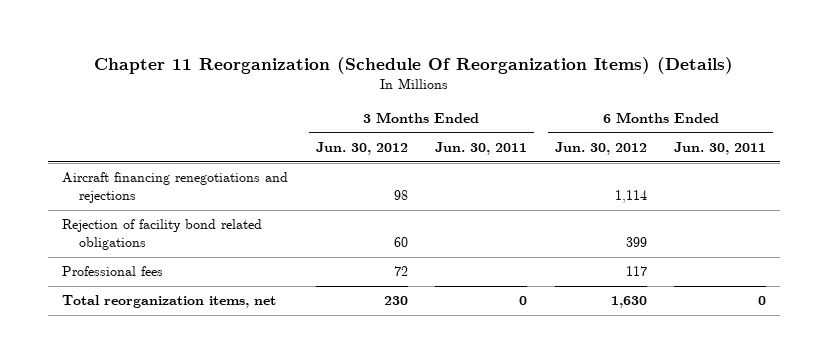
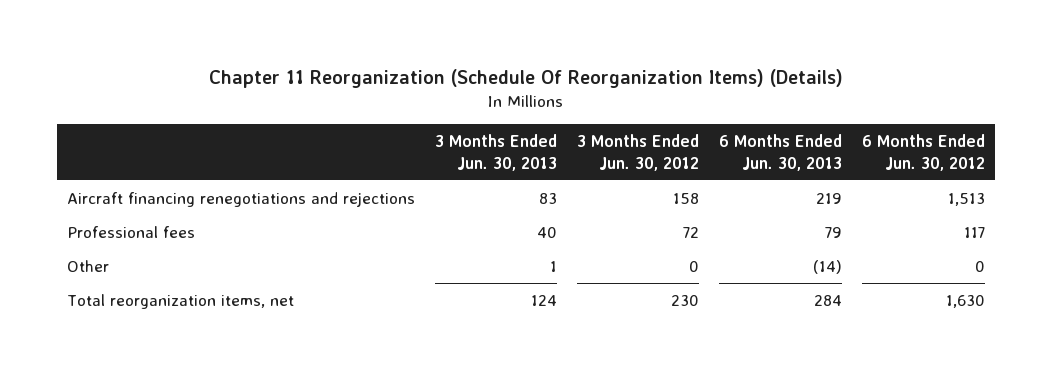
- | 3 Months Ended Jun. 30, 2012 | 3 Months Ended Jun. 30, 2011 | 6 Months Ended Jun. 30, 2012 | 6 Months Ended Jun. 30, 2011
+ | 3 Months Ended Jun. 30, 2013 | 3 Months Ended Jun. 30, 2012 | 6 Months Ended Jun. 30, 2013 | 6 Months Ended Jun. 30, 2012
- Aircraft financing renegotiations and rejections | 98 | | 1,114 |
- Rejection of facility bond related obligations | 60 | | 399 |
+ Aircraft financing renegotiations and rejections | 83 | 158 | 219 | 1,513
+ Other | 1 | 0 | (14) | 0

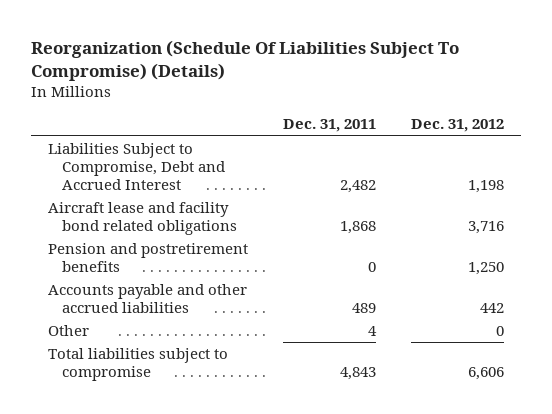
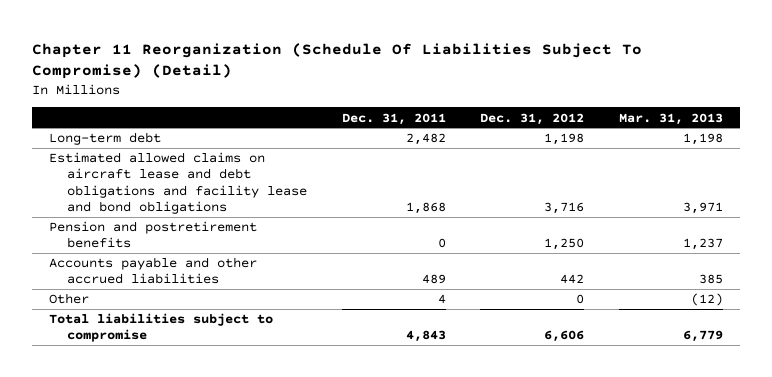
- Reorganization (Schedule Of Liabilities Subject To Compromise) (Details)
+ Chapter 11 Reorganization (Schedule Of Liabilities Subject To Compromise) (Detail)
- | Dec. 31, 2011 | Dec. 31, 2012
+ | Dec. 31, 2011 | Dec. 31, 2012 | Mar. 31, 2013
- Liabilities Subject to Compromise, Debt and Accrued Interest | 2,482 | 1,198
- Aircraft lease and facility bond related obligations | 1,868 | 3,716
+ Long-term debt | 2,482 | 1,198 | 1,198
+ Estimated allowed claims on aircraft lease and debt obligations and facility lease and bond obligations | 1,868 | 3,716 | 3,971

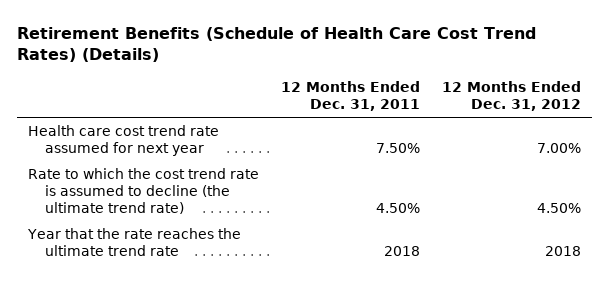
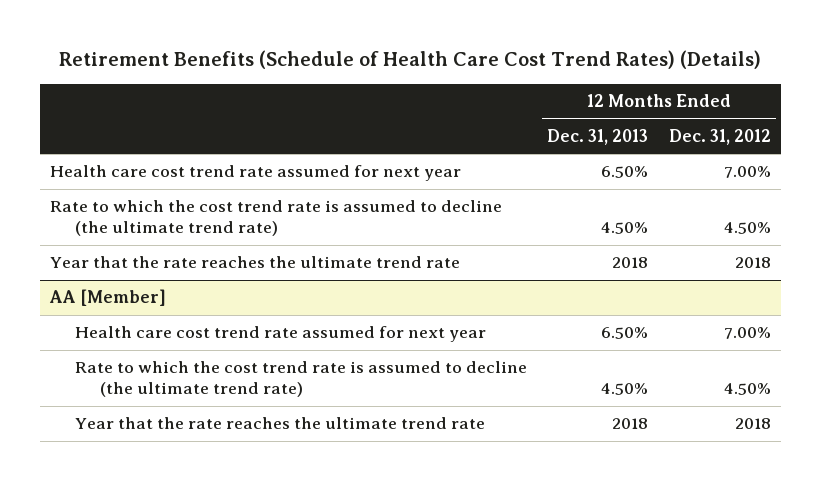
- | 12 Months Ended Dec. 31, 2011 | 12 Months Ended Dec. 31, 2012
+ | 12 Months Ended Dec. 31, 2013 | 12 Months Ended Dec. 31, 2012
+ AA [Member]
+ Health care cost trend rate assumed for next year | 6.50% | 7.00%
+ Rate to which the cost trend rate is assumed to decline (the ultimate trend rate) | 4.50% | 4.50%
+ Year that the rate reaches the ultimate trend rate | 2018 | 2018

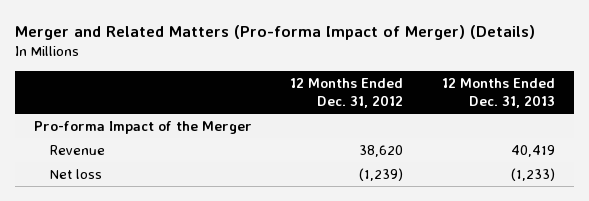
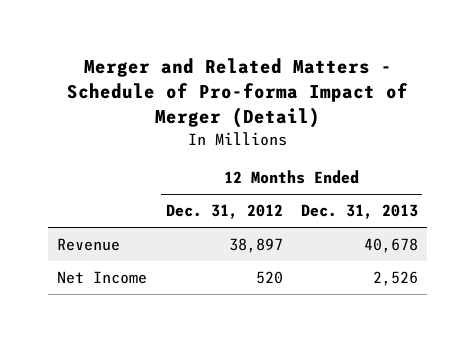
- Merger and Related Matters (Pro-forma Impact of Merger) (Details)
+ Merger and Related Matters - Schedule of Pro-forma Impact of Merger (Detail)
- Pro-forma Impact of the Merger
- Revenue | 38,620 | 40,419
- Net loss | (1,239) | (1,233)
+ Revenue | 38,897 | 40,678
+ Net Income | 520 | 2,526

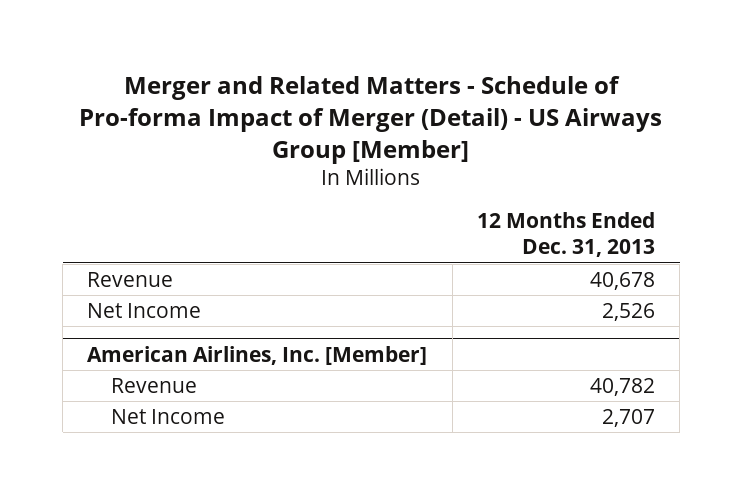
- Merger and Related Matters - Schedule of Pro-forma Impact of Merger (Detail)
+ Merger and Related Matters - Schedule of Pro-forma Impact of Merger (Detail) - US Airways Group [Member]
- | 12 Months Ended Dec. 31, 2012 | 12 Months Ended Dec. 31, 2013
+ | 12 Months Ended Dec. 31, 2013
+ American Airlines, Inc. [Member]
+ Revenue | 40,782
+ Net Income | 2,707

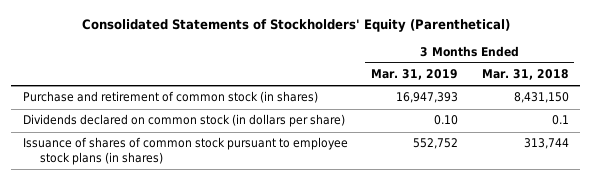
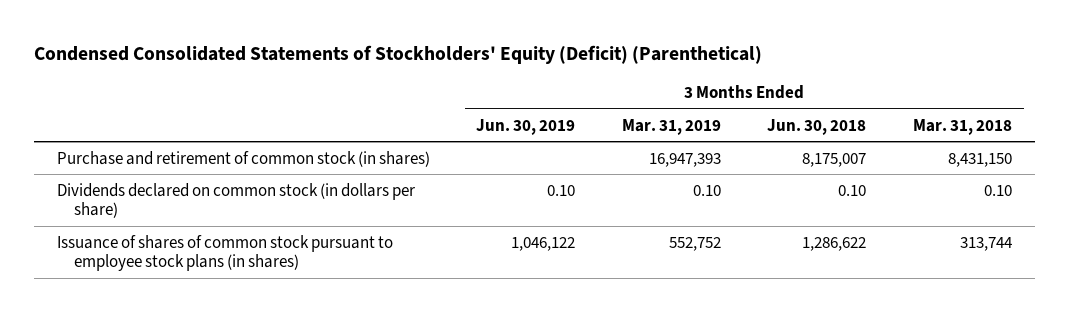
- Consolidated Statements of Stockholders' Equity (Parenthetical)
+ Condensed Consolidated Statements of Stockholders' Equity (Deficit) (Parenthetical)
- | 3 Months Ended Mar. 31, 2019 | 3 Months Ended Mar. 31, 2018
+ | 3 Months Ended Jun. 30, 2019 | 3 Months Ended Mar. 31, 2019 | 3 Months Ended Jun. 30, 2018 | 3 Months Ended Mar. 31, 2018
- Dividends declared on common stock (in dollars per share) | 0.10 | 0.1
+ Dividends declared on common stock (in dollars per share) | 0.10 | 0.10 | 0.10 | 0.10

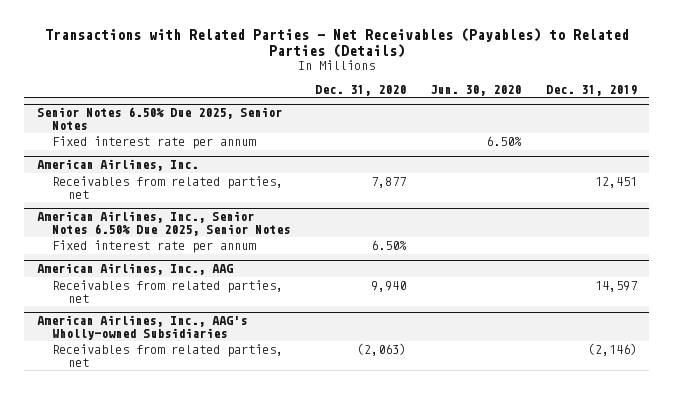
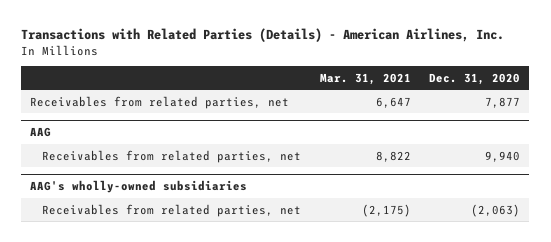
- Transactions with Related Parties - Net Receivables (Payables) to Related Parties (Details)
+ Transactions with Related Parties (Details) - American Airlines, Inc.
- | Dec. 31, 2020 | Jun. 30, 2020 | Dec. 31, 2019
+ | Mar. 31, 2021 | Dec. 31, 2020
- Senior Notes 6.50% Due 2025, Senior Notes
- Fixed interest rate per annum | | 6.50% |
- American Airlines, Inc.
- American Airlines, Inc., Senior Notes 6.50% Due 2025, Senior Notes
- Fixed interest rate per annum | 6.50% | |
- American Airlines, Inc., AAG
+ AAG
- American Airlines, Inc., AAG's Wholly-owned Subsidiaries
+ AAG's wholly-owned subsidiaries

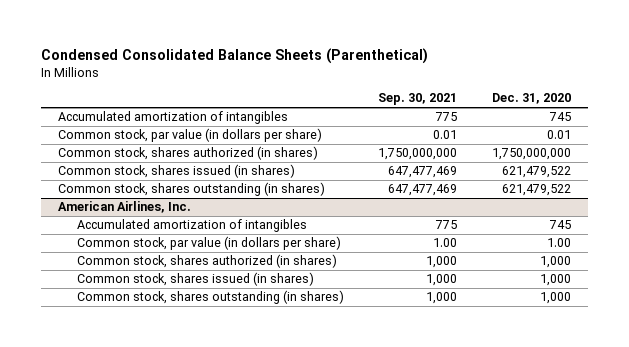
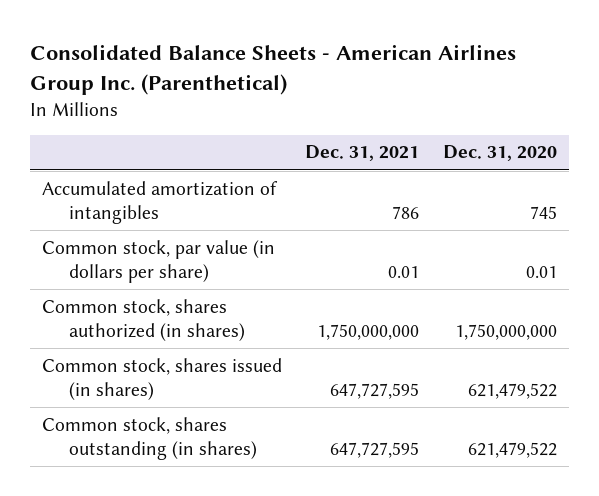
- Condensed Consolidated Balance Sheets (Parenthetical)
+ Consolidated Balance Sheets - American Airlines Group Inc. (Parenthetical)
- | Sep. 30, 2021 | Dec. 31, 2020
+ | Dec. 31, 2021 | Dec. 31, 2020
- American Airlines, Inc.
- Accumulated amortization of intangibles | 775 | 745
- Common stock, par value (in dollars per share) | 1.00 | 1.00
- Common stock, shares authorized (in shares) | 1,000 | 1,000
- Common stock, shares issued (in shares) | 1,000 | 1,000
- Common stock, shares outstanding (in shares) | 1,000 | 1,000

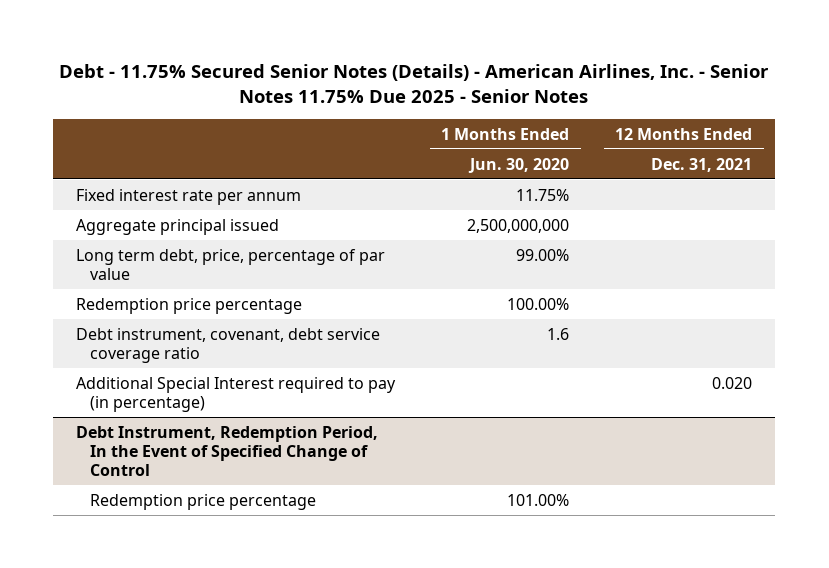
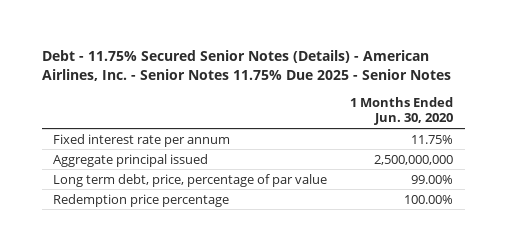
- | 1 Months Ended Jun. 30, 2020 | 12 Months Ended Dec. 31, 2021
+ | 1 Months Ended Jun. 30, 2020
- Debt instrument, covenant, debt service coverage ratio | 1.6 |
- Additional Special Interest required to pay (in percentage) | | 0.020
- Debt Instrument, Redemption Period, In the Event of Specified Change of Control
- Redemption price percentage | 101.00% |

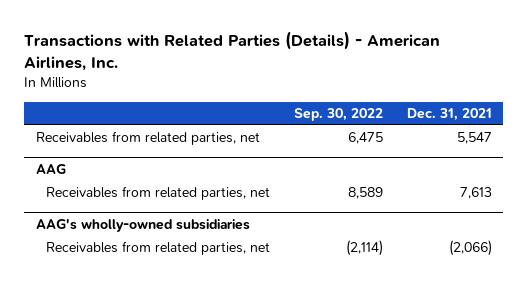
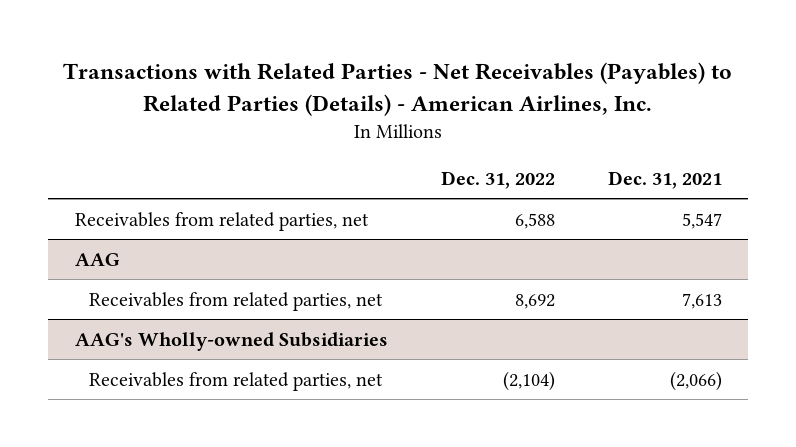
- Transactions with Related Parties (Details) - American Airlines, Inc.
+ Transactions with Related Parties - Net Receivables (Payables) to Related Parties (Details) - American Airlines, Inc.
- | Sep. 30, 2022 | Dec. 31, 2021
+ | Dec. 31, 2022 | Dec. 31, 2021
- AAG's wholly-owned subsidiaries
+ AAG's Wholly-owned Subsidiaries

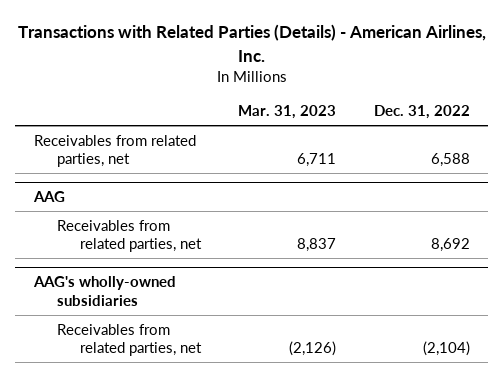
- Transactions with Related Parties - Net Receivables (Payables) to Related Parties (Details) - American Airlines, Inc.
+ Transactions with Related Parties (Details) - American Airlines, Inc.
- | Dec. 31, 2022 | Dec. 31, 2021
+ | Mar. 31, 2023 | Dec. 31, 2022
- AAG's Wholly-owned Subsidiaries
+ AAG's wholly-owned subsidiaries

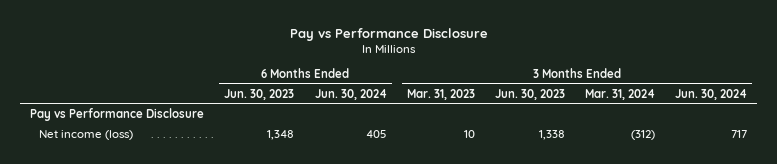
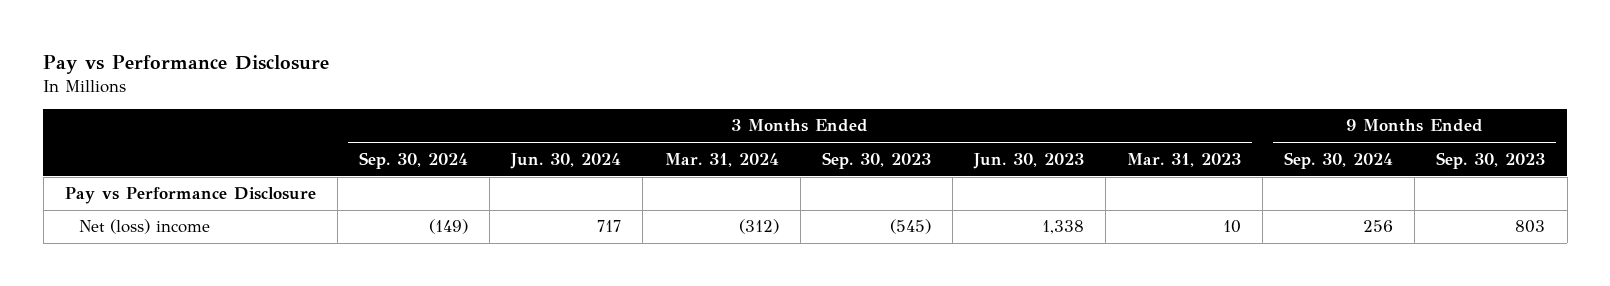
- | 6 Months Ended Jun. 30, 2023 | 6 Months Ended Jun. 30, 2024 | 3 Months Ended Mar. 31, 2023 | 3 Months Ended Jun. 30, 2023 | 3 Months Ended Mar. 31, 2024 | 3 Months Ended Jun. 30, 2024
+ | 3 Months Ended Sep. 30, 2024 | 3 Months Ended Jun. 30, 2024 | 3 Months Ended Mar. 31, 2024 | 3 Months Ended Sep. 30, 2023 | 3 Months Ended Jun. 30, 2023 | 3 Months Ended Mar. 31, 2023 | 9 Months Ended Sep. 30, 2024 | 9 Months Ended Sep. 30, 2023
- Net income (loss) | 1,348 | 405 | 10 | 1,338 | (312) | 717
+ Net (loss) income | (149) | 717 | (312) | (545) | 1,338 | 10 | 256 | 803

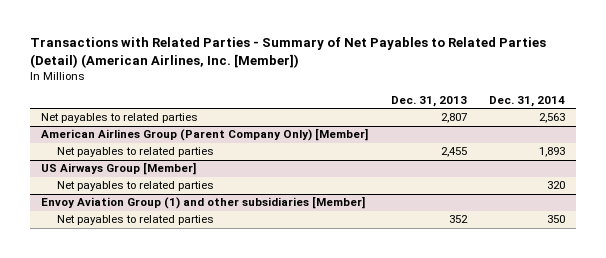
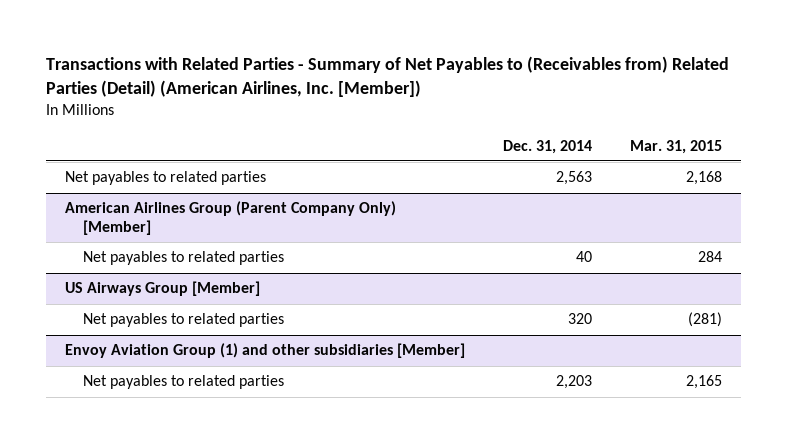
- Transactions with Related Parties - Summary of Net Payables to Related Parties (Detail) (American Airlines, Inc. [Member])
+ Transactions with Related Parties - Summary of Net Payables to (Receivables from) Related Parties (Detail) (American Airlines, Inc. [Member])
- | Dec. 31, 2013 | Dec. 31, 2014
+ | Dec. 31, 2014 | Mar. 31, 2015
@ American Airlines Group (Parent Company Only) [Member]
- Net payables to related parties | 2,455 | 1,893
+ Net payables to related parties | 40 | 284
@ Envoy Aviation Group (1) and other subsidiaries [Member]
- Net payables to related parties | 352 | 350
+ Net payables to related parties | 2,203 | 2,165

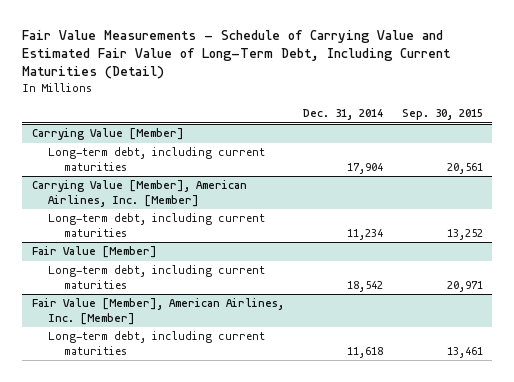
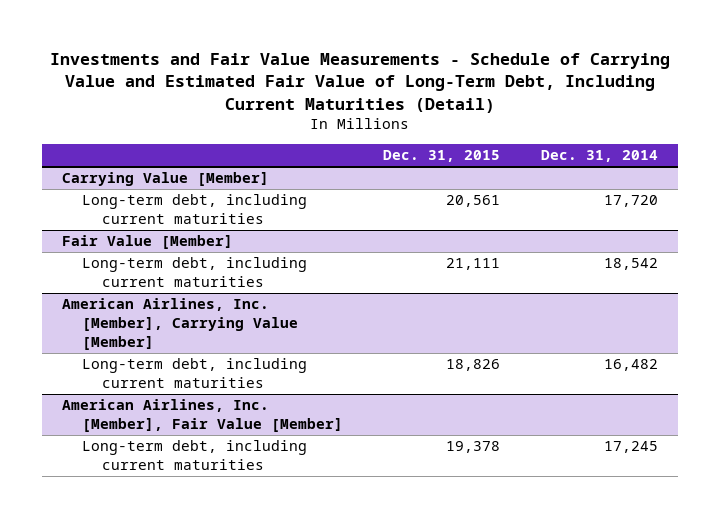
- Fair Value Measurements - Schedule of Carrying Value and Estimated Fair Value of Long-Term Debt, Including Current Maturities (Detail)
+ Investments and Fair Value Measurements - Schedule of Carrying Value and Estimated Fair Value of Long-Term Debt, Including Current Maturities (Detail)
- | Dec. 31, 2014 | Sep. 30, 2015
+ | Dec. 31, 2015 | Dec. 31, 2014
@ Carrying Value [Member]
- Long-term debt, including current maturities | 17,904 | 20,561
- Carrying Value [Member], American Airlines, Inc. [Member]
- Long-term debt, including current maturities | 11,234 | 13,252
@ Carrying Value [Member]
+ Long-term debt, including current maturities | 20,561 | 17,720
- Fair Value [Member], American Airlines, Inc. [Member]
- Long-term debt, including current maturities | 11,618 | 13,461
+ American Airlines, Inc. [Member], Carrying Value [Member]
+ Long-term debt, including current maturities | 18,826 | 16,482
+ American Airlines, Inc. [Member], Fair Value [Member]
+ Long-term debt, including current maturities | 19,378 | 17,245

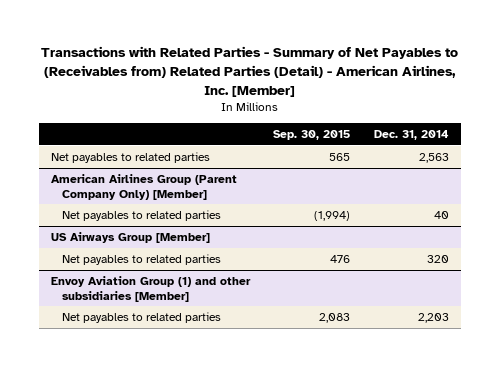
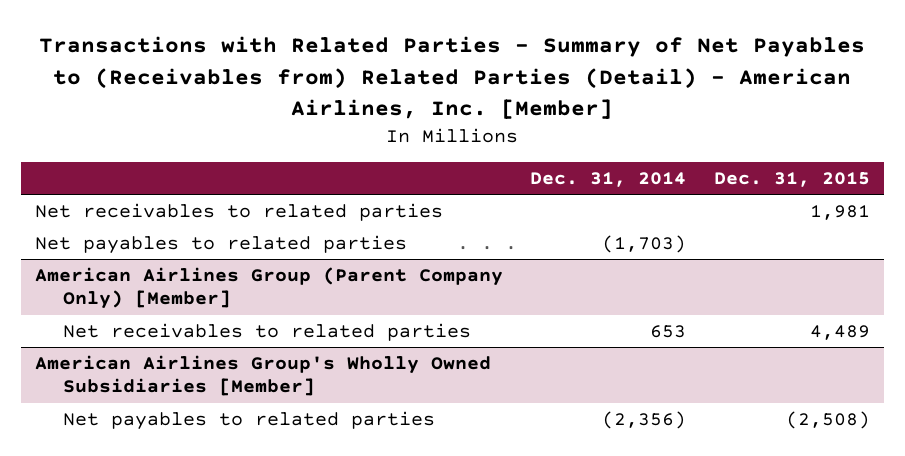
- | Sep. 30, 2015 | Dec. 31, 2014
+ | Dec. 31, 2014 | Dec. 31, 2015
- Net payables to related parties | 565 | 2,563
+ Net receivables to related parties | | 1,981
+ Net payables to related parties | (1,703) |
@ American Airlines Group (Parent Company Only) [Member]
- Net payables to related parties | (1,994) | 40
- US Airways Group [Member]
- Net payables to related parties | 476 | 320
- Envoy Aviation Group (1) and other subsidiaries [Member]
- Net payables to related parties | 2,083 | 2,203
@ American Airlines Group (Parent Company Only) [Member]
+ Net receivables to related parties | 653 | 4,489
+ American Airlines Group's Wholly Owned Subsidiaries [Member]
+ Net payables to related parties | (2,356) | (2,508)

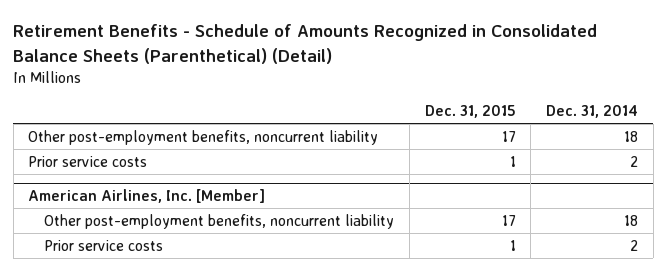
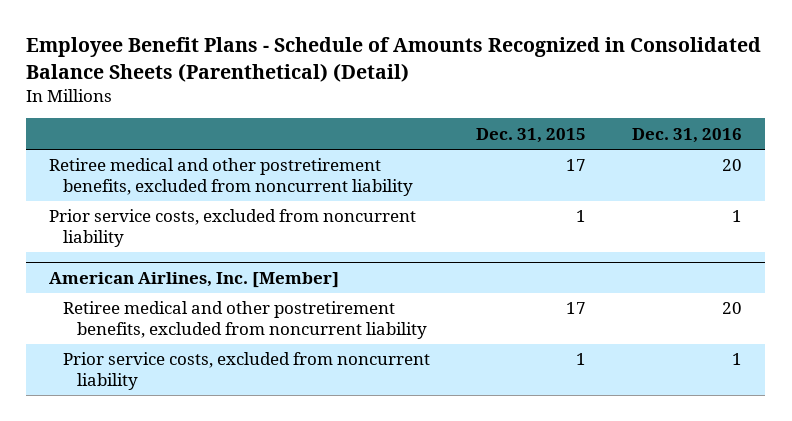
- Retirement Benefits - Schedule of Amounts Recognized in Consolidated Balance Sheets (Parenthetical) (Detail)
+ Employee Benefit Plans - Schedule of Amounts Recognized in Consolidated Balance Sheets (Parenthetical) (Detail)
- | Dec. 31, 2015 | Dec. 31, 2014
+ | Dec. 31, 2015 | Dec. 31, 2016
- Other post-employment benefits, noncurrent liability | 17 | 18
- Prior service costs | 1 | 2
+ Retiree medical and other postretirement benefits, excluded from noncurrent liability | 17 | 20
+ Prior service costs, excluded from noncurrent liability | 1 | 1
@ American Airlines, Inc. [Member]
- Other post-employment benefits, noncurrent liability | 17 | 18
- Prior service costs | 1 | 2
+ Retiree medical and other postretirement benefits, excluded from noncurrent liability | 17 | 20
+ Prior service costs, excluded from noncurrent liability | 1 | 1

